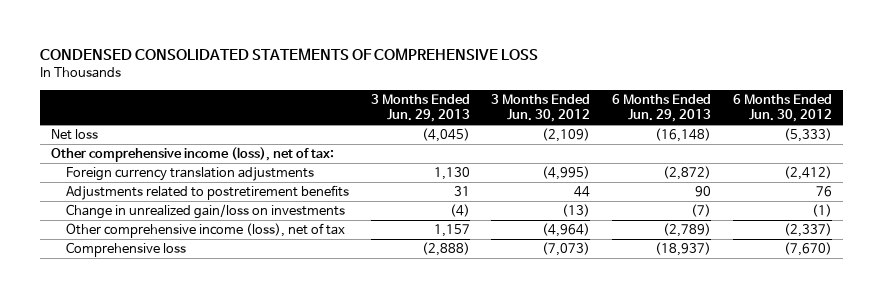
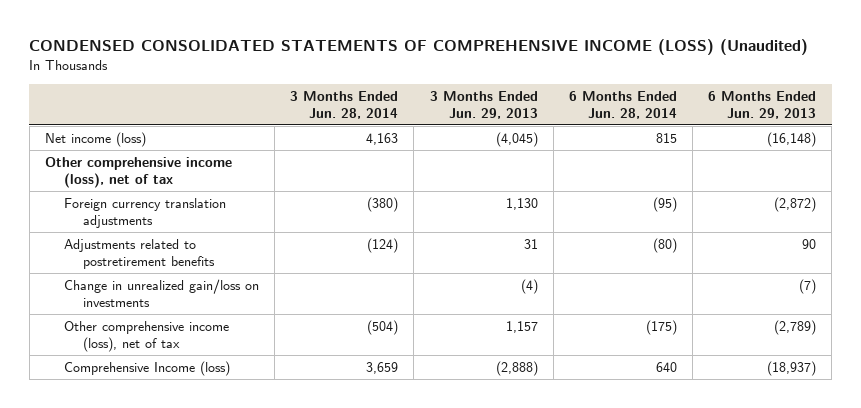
- CONDENSED CONSOLIDATED STATEMENTS OF COMPREHENSIVE LOSS
+ CONDENSED CONSOLIDATED STATEMENTS OF COMPREHENSIVE INCOME (LOSS) (Unaudited)
- | 3 Months Ended Jun. 29, 2013 | 3 Months Ended Jun. 30, 2012 | 6 Months Ended Jun. 29, 2013 | 6 Months Ended Jun. 30, 2012
+ | 3 Months Ended Jun. 28, 2014 | 3 Months Ended Jun. 29, 2013 | 6 Months Ended Jun. 28, 2014 | 6 Months Ended Jun. 29, 2013
- Net loss | (4,045) | (2,109) | (16,148) | (5,333)
- Other comprehensive income (loss), net of tax:
+ Net income (loss) | 4,163 | (4,045) | 815 | (16,148)
+ Other comprehensive income (loss), net of tax
- Comprehensive loss | (2,888) | (7,073) | (18,937) | (7,670)
+ Comprehensive Income (loss) | 3,659 | (2,888) | 640 | (18,937)

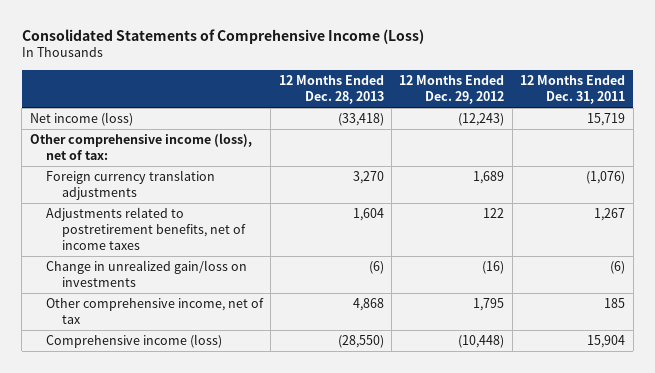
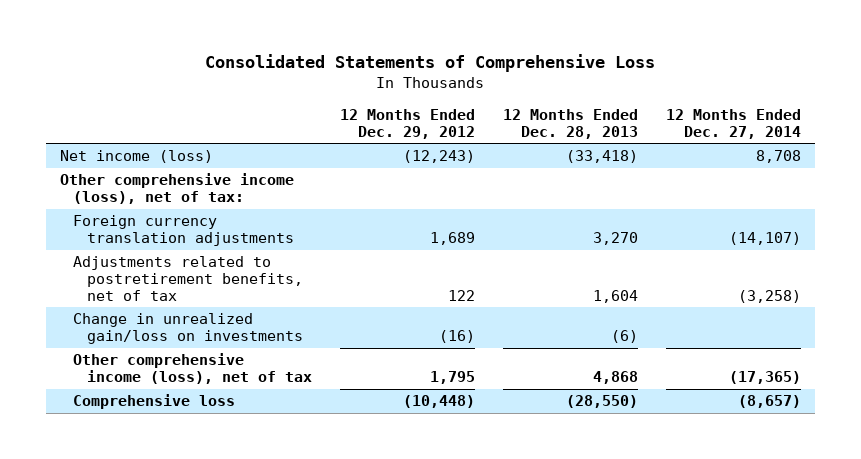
- Consolidated Statements of Comprehensive Income (Loss)
+ Consolidated Statements of Comprehensive Loss
- | 12 Months Ended Dec. 28, 2013 | 12 Months Ended Dec. 29, 2012 | 12 Months Ended Dec. 31, 2011
+ | 12 Months Ended Dec. 29, 2012 | 12 Months Ended Dec. 28, 2013 | 12 Months Ended Dec. 27, 2014
- Adjustments related to postretirement benefits, net of income taxes | 1,604 | 122 | 1,267
+ Adjustments related to postretirement benefits, net of tax | 122 | 1,604 | (3,258)
- Other comprehensive income, net of tax | 4,868 | 1,795 | 185
- Comprehensive income (loss) | (28,550) | (10,448) | 15,904
+ Other comprehensive income (loss), net of tax | 1,795 | 4,868 | (17,365)
+ Comprehensive loss | (10,448) | (28,550) | (8,657)

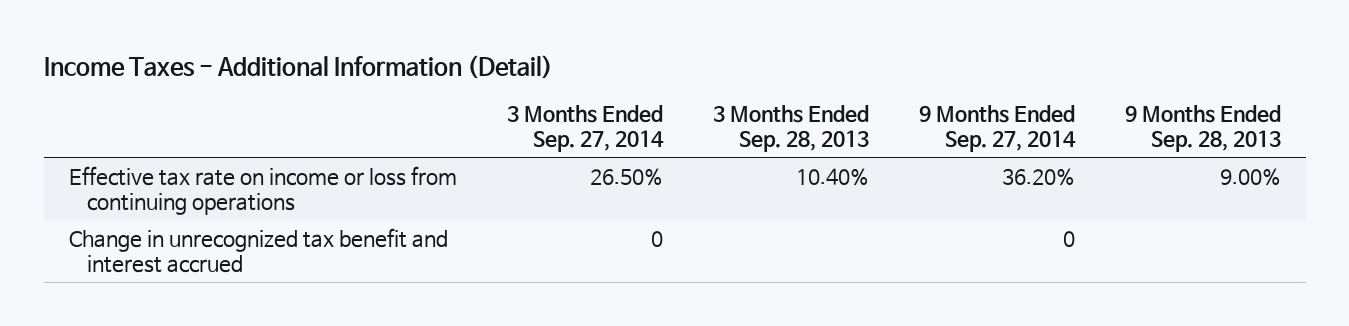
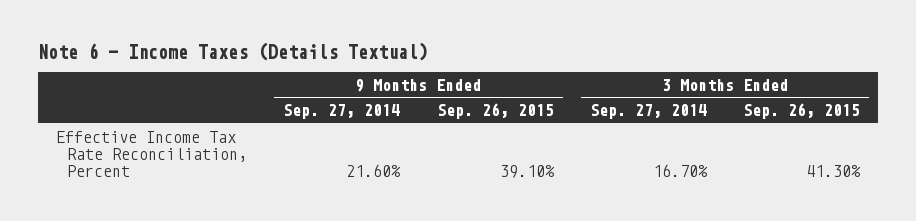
- Income Taxes - Additional Information (Detail)
+ Note 6 - Income Taxes (Details Textual)
- | 3 Months Ended Sep. 27, 2014 | 3 Months Ended Sep. 28, 2013 | 9 Months Ended Sep. 27, 2014 | 9 Months Ended Sep. 28, 2013
+ | 9 Months Ended Sep. 27, 2014 | 9 Months Ended Sep. 26, 2015 | 3 Months Ended Sep. 27, 2014 | 3 Months Ended Sep. 26, 2015
- Effective tax rate on income or loss from continuing operations | 26.50% | 10.40% | 36.20% | 9.00%
- Change in unrecognized tax benefit and interest accrued | 0 | | 0 |
+ Effective Income Tax Rate Reconciliation, Percent | 21.60% | 39.10% | 16.70% | 41.30%

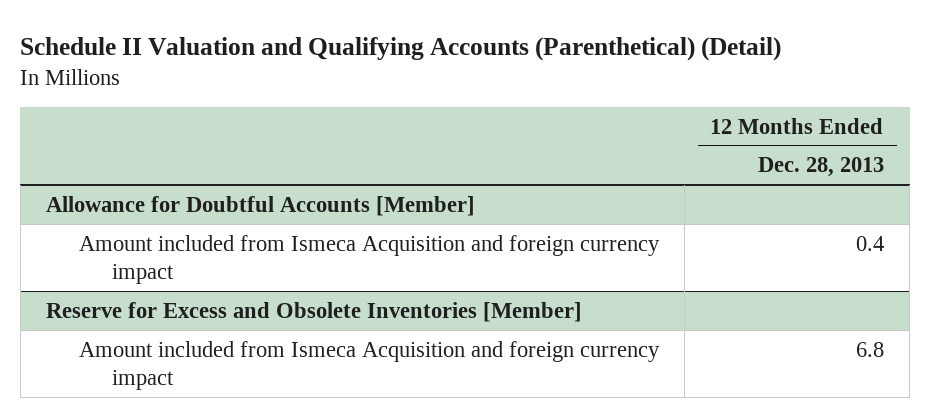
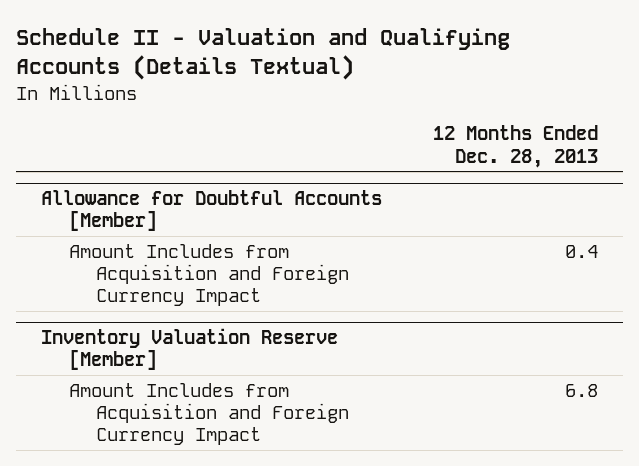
- Schedule II Valuation and Qualifying Accounts (Parenthetical) (Detail)
+ Schedule II - Valuation and Qualifying Accounts (Details Textual)
@ Allowance for Doubtful Accounts [Member]
- Amount included from Ismeca Acquisition and foreign currency impact | 0.4
- Reserve for Excess and Obsolete Inventories [Member]
- Amount included from Ismeca Acquisition and foreign currency impact | 6.8
@ Allowance for Doubtful Accounts [Member]
+ Amount Includes from Acquisition and Foreign Currency Impact | 0.4
+ Inventory Valuation Reserve [Member]
+ Amount Includes from Acquisition and Foreign Currency Impact | 6.8

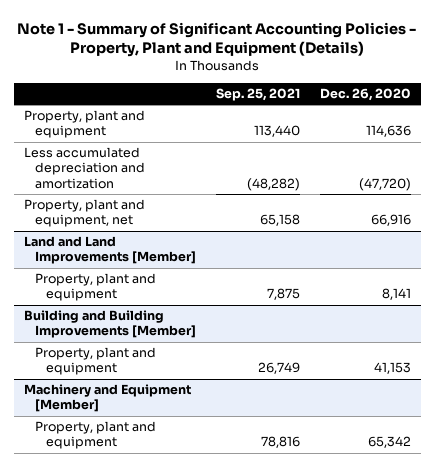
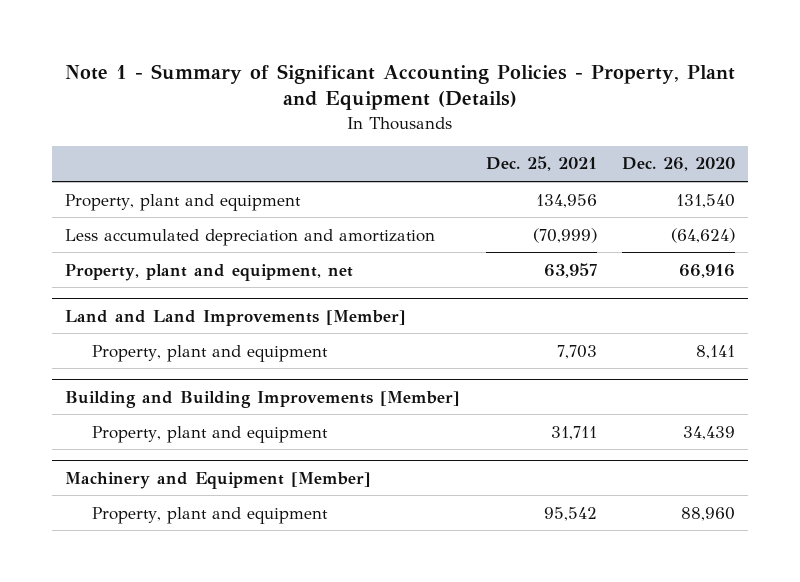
- | Sep. 25, 2021 | Dec. 26, 2020
+ | Dec. 25, 2021 | Dec. 26, 2020
- Property, plant and equipment | 113,440 | 114,636
- Less accumulated depreciation and amortization | (48,282) | (47,720)
+ Property, plant and equipment | 134,956 | 131,540
+ Less accumulated depreciation and amortization | (70,999) | (64,624)
@ Building and Building Improvements [Member]
- Property, plant and equipment | 26,749 | 41,153
+ Property, plant and equipment | 31,711 | 34,439
@ Machinery and Equipment [Member]
- Property, plant and equipment | 78,816 | 65,342
+ Property, plant and equipment | 95,542 | 88,960

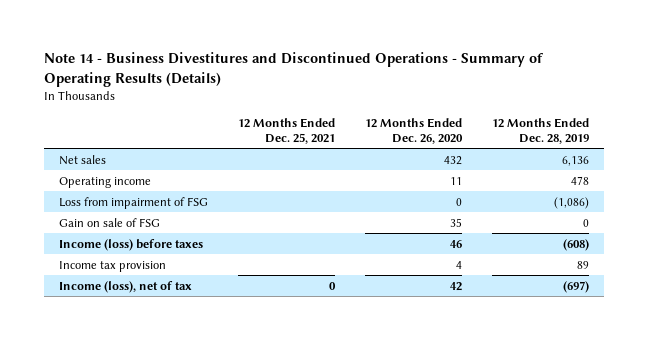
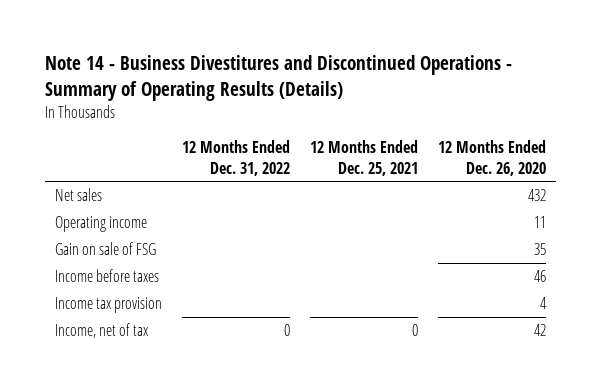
- | 12 Months Ended Dec. 25, 2021 | 12 Months Ended Dec. 26, 2020 | 12 Months Ended Dec. 28, 2019
+ | 12 Months Ended Dec. 31, 2022 | 12 Months Ended Dec. 25, 2021 | 12 Months Ended Dec. 26, 2020
- Loss from impairment of FSG | | 0 | (1,086)
- Income (loss) before taxes | | 46 | (608)
+ Income before taxes | | | 46
- Income (loss), net of tax | 0 | 42 | (697)
+ Income, net of tax | 0 | 0 | 42

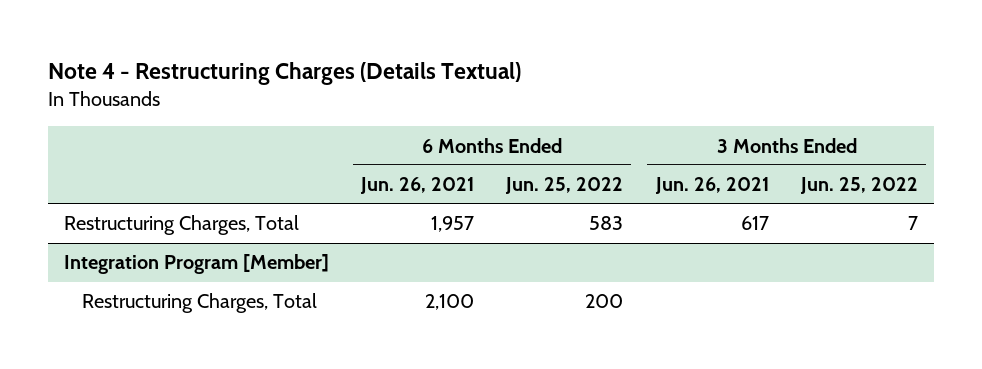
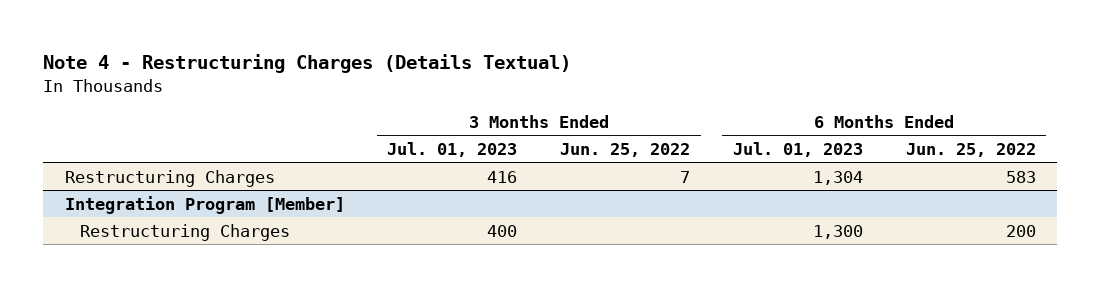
- | 6 Months Ended Jun. 26, 2021 | 6 Months Ended Jun. 25, 2022 | 3 Months Ended Jun. 26, 2021 | 3 Months Ended Jun. 25, 2022
+ | 3 Months Ended Jul. 01, 2023 | 3 Months Ended Jun. 25, 2022 | 6 Months Ended Jul. 01, 2023 | 6 Months Ended Jun. 25, 2022
- Restructuring Charges, Total | 1,957 | 583 | 617 | 7
+ Restructuring Charges | 416 | 7 | 1,304 | 583
@ Integration Program [Member]
- Restructuring Charges, Total | 2,100 | 200 | |
+ Restructuring Charges | 400 | | 1,300 | 200

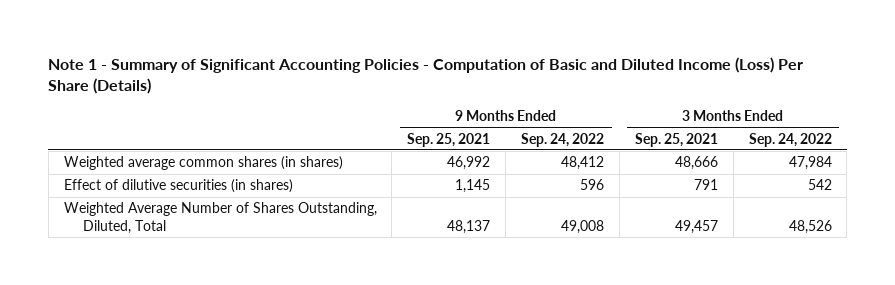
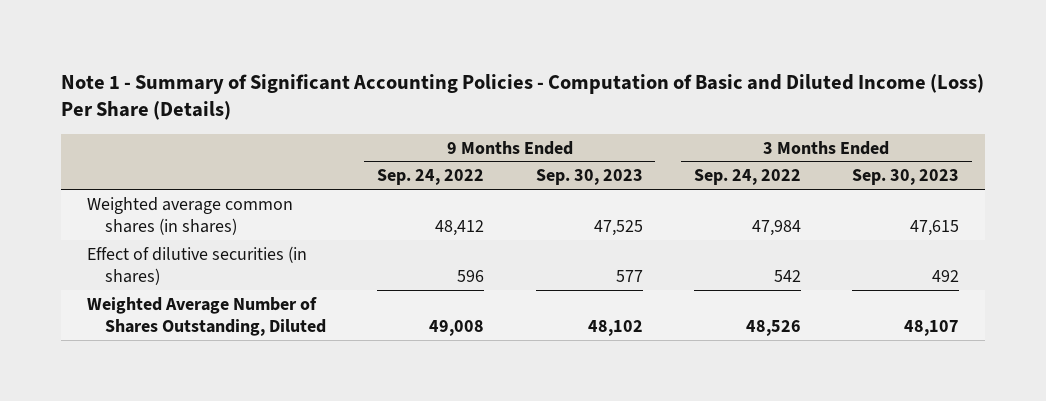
- | 9 Months Ended Sep. 25, 2021 | 9 Months Ended Sep. 24, 2022 | 3 Months Ended Sep. 25, 2021 | 3 Months Ended Sep. 24, 2022
+ | 9 Months Ended Sep. 24, 2022 | 9 Months Ended Sep. 30, 2023 | 3 Months Ended Sep. 24, 2022 | 3 Months Ended Sep. 30, 2023
- Weighted Average Number of Shares Outstanding, Diluted, Total | 48,137 | 49,008 | 49,457 | 48,526
+ Weighted Average Number of Shares Outstanding, Diluted | 49,008 | 48,102 | 48,526 | 48,107

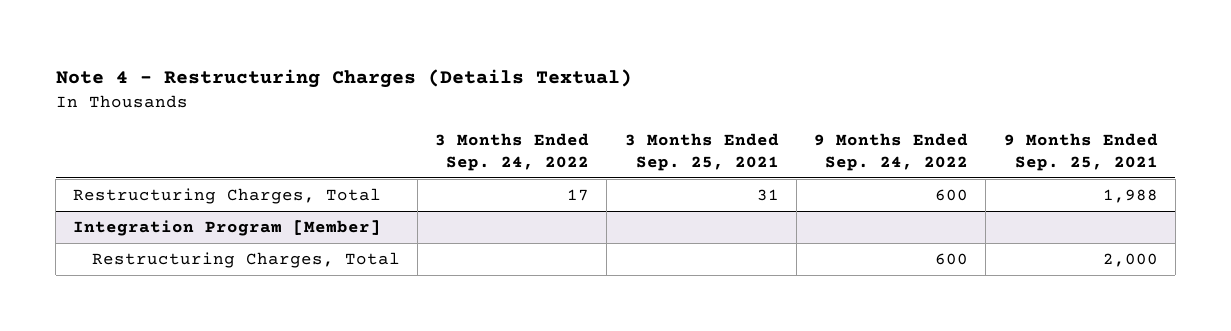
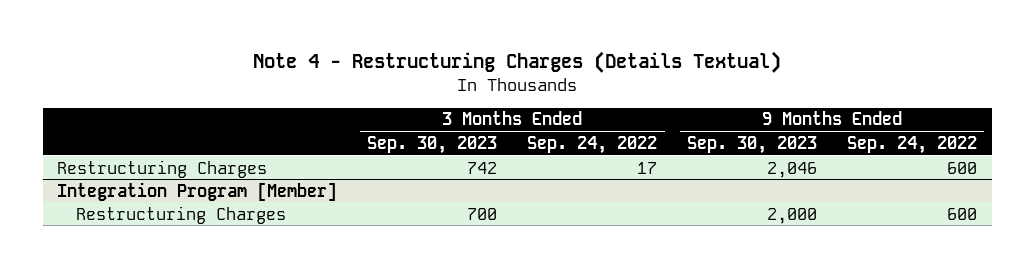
- | 3 Months Ended Sep. 24, 2022 | 3 Months Ended Sep. 25, 2021 | 9 Months Ended Sep. 24, 2022 | 9 Months Ended Sep. 25, 2021
+ | 3 Months Ended Sep. 30, 2023 | 3 Months Ended Sep. 24, 2022 | 9 Months Ended Sep. 30, 2023 | 9 Months Ended Sep. 24, 2022
- Restructuring Charges, Total | 17 | 31 | 600 | 1,988
+ Restructuring Charges | 742 | 17 | 2,046 | 600
@ Integration Program [Member]
- Restructuring Charges, Total | | | 600 | 2,000
+ Restructuring Charges | 700 | | 2,000 | 600

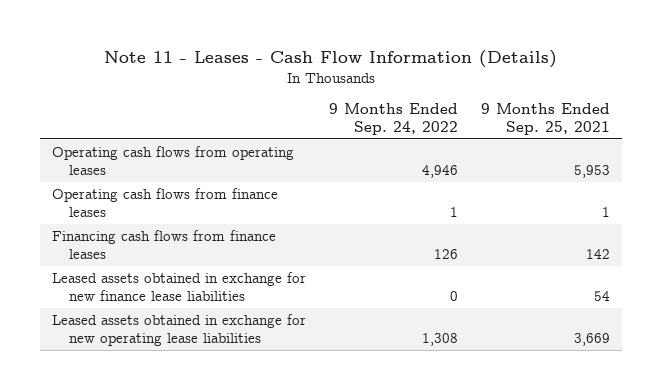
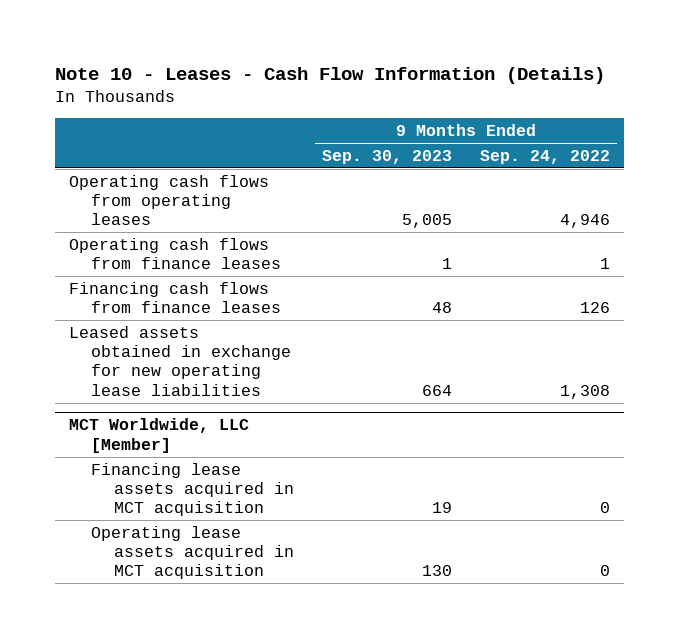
- Note 11 - Leases - Cash Flow Information (Details)
+ Note 10 - Leases - Cash Flow Information (Details)
- | 9 Months Ended Sep. 24, 2022 | 9 Months Ended Sep. 25, 2021
+ | 9 Months Ended Sep. 30, 2023 | 9 Months Ended Sep. 24, 2022
- Leased assets obtained in exchange for new finance lease liabilities | 0 | 54
+ MCT Worldwide, LLC [Member]
+ Financing lease assets acquired in MCT acquisition | 19 | 0
+ Operating lease assets acquired in MCT acquisition | 130 | 0

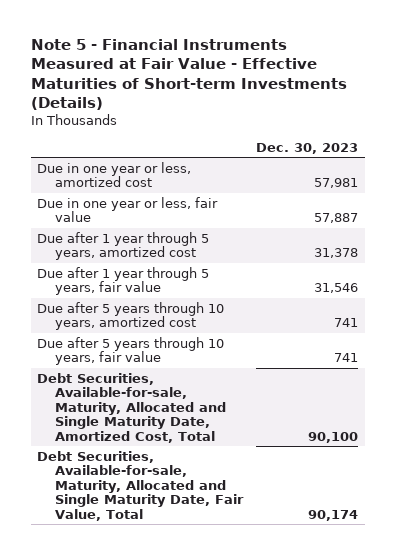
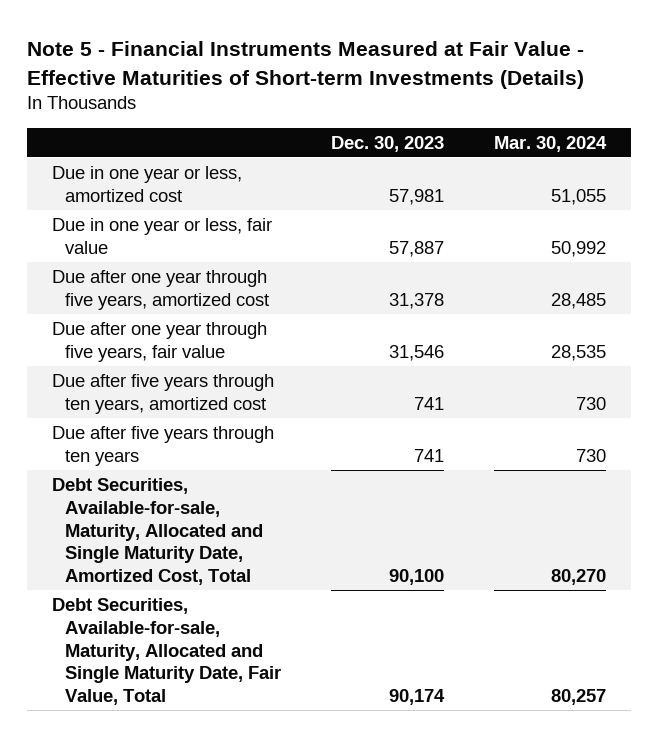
- | Dec. 30, 2023
+ | Dec. 30, 2023 | Mar. 30, 2024
- Due after 1 year through 5 years, amortized cost | 31,378
- Due after 1 year through 5 years, fair value | 31,546
- Due after 5 years through 10 years, amortized cost | 741
- Due after 5 years through 10 years, fair value | 741
+ Due after one year through five years, amortized cost | 31,378 | 28,485
+ Due after one year through five years, fair value | 31,546 | 28,535
+ Due after five years through ten years, amortized cost | 741 | 730
+ Due after five years through ten years | 741 | 730

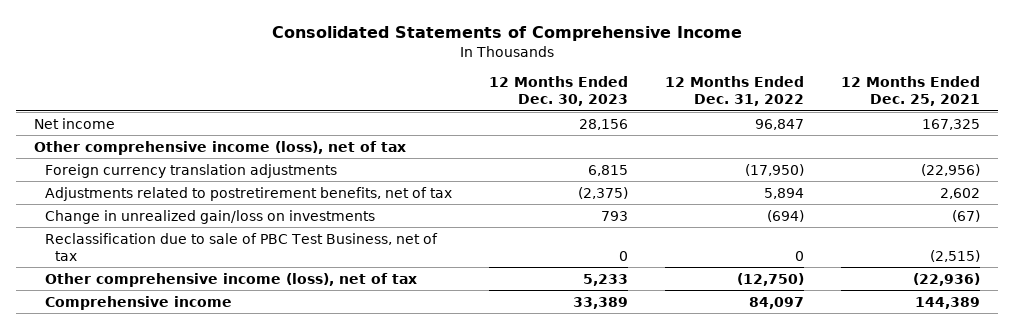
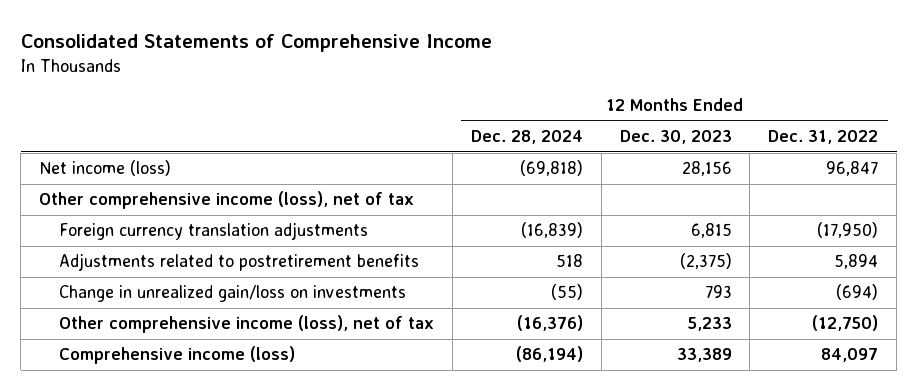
- | 12 Months Ended Dec. 30, 2023 | 12 Months Ended Dec. 31, 2022 | 12 Months Ended Dec. 25, 2021
+ | 12 Months Ended Dec. 28, 2024 | 12 Months Ended Dec. 30, 2023 | 12 Months Ended Dec. 31, 2022
- Net income | 28,156 | 96,847 | 167,325
+ Net income (loss) | (69,818) | 28,156 | 96,847
- Adjustments related to postretirement benefits, net of tax | (2,375) | 5,894 | 2,602
+ Adjustments related to postretirement benefits | 518 | (2,375) | 5,894
- Reclassification due to sale of PBC Test Business, net of tax | 0 | 0 | (2,515)
- Comprehensive income | 33,389 | 84,097 | 144,389
+ Comprehensive income (loss) | (86,194) | 33,389 | 84,097

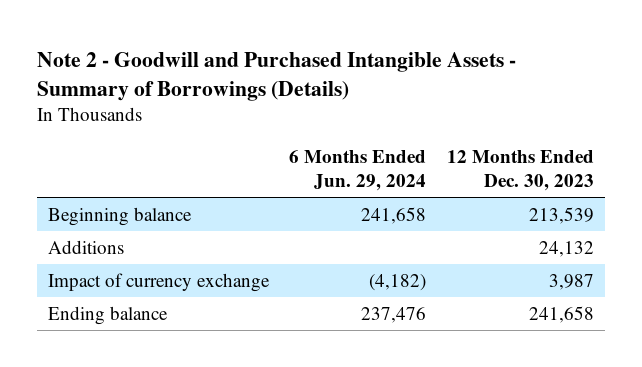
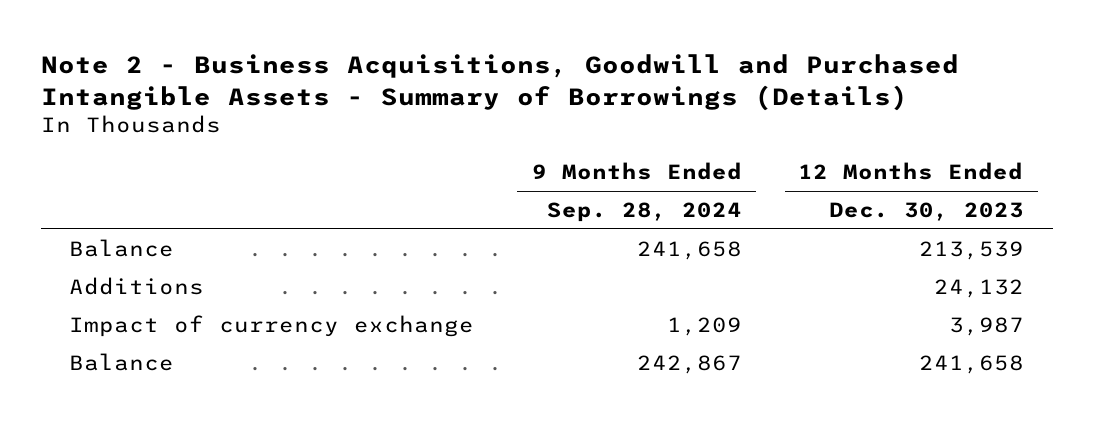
- Note 2 - Goodwill and Purchased Intangible Assets - Summary of Borrowings (Details)
+ Note 2 - Business Acquisitions, Goodwill and Purchased Intangible Assets - Summary of Borrowings (Details)
- | 6 Months Ended Jun. 29, 2024 | 12 Months Ended Dec. 30, 2023
+ | 9 Months Ended Sep. 28, 2024 | 12 Months Ended Dec. 30, 2023
- Beginning balance | 241,658 | 213,539
+ Balance | 241,658 | 213,539
- Ending balance | 237,476 | 241,658
+ Balance | 242,867 | 241,658

